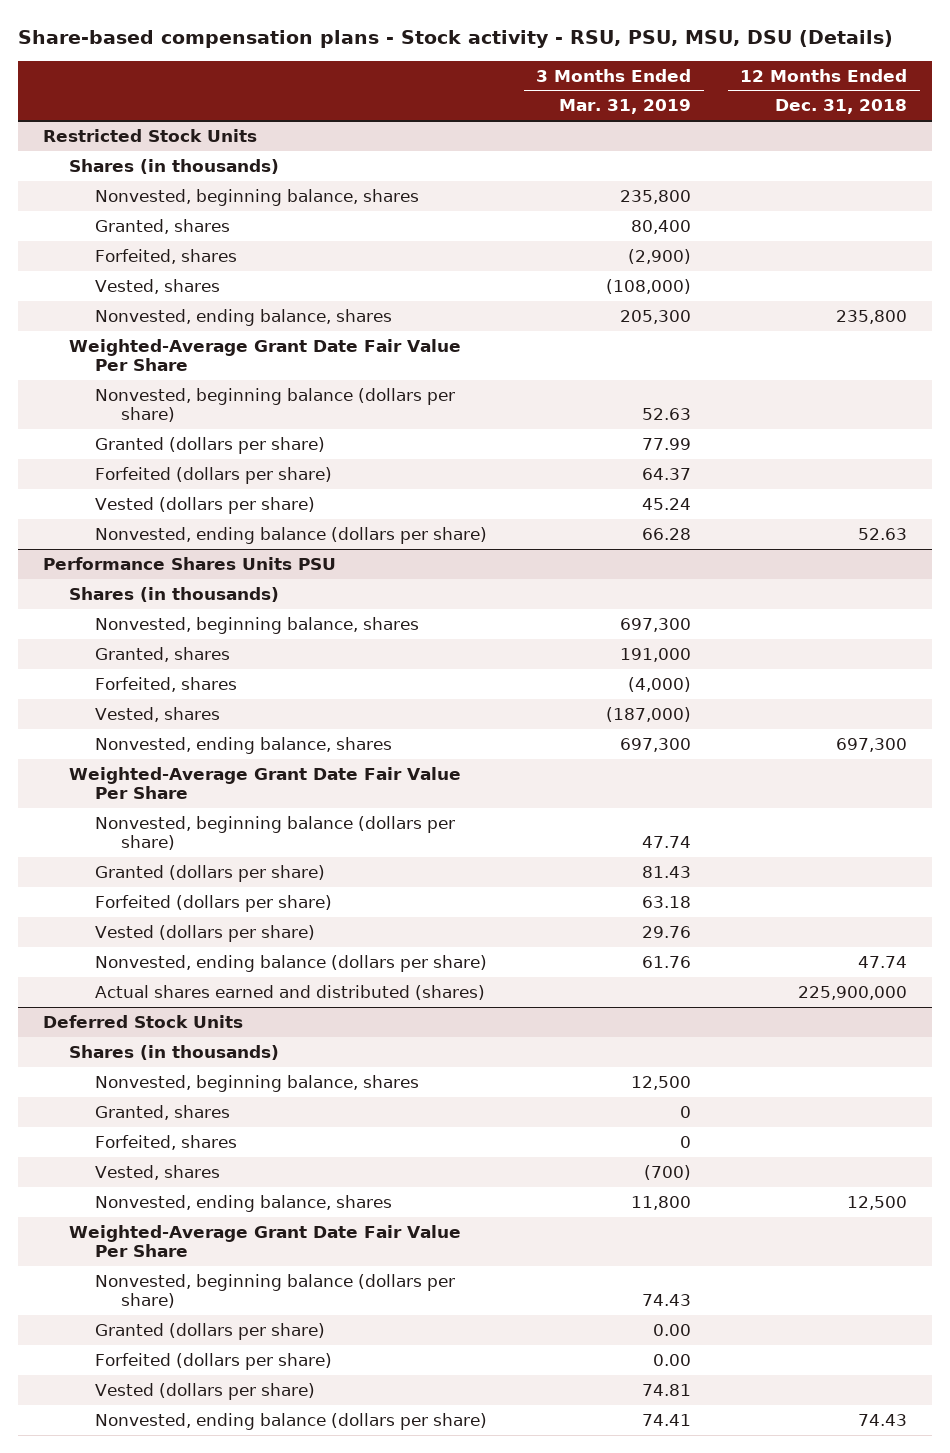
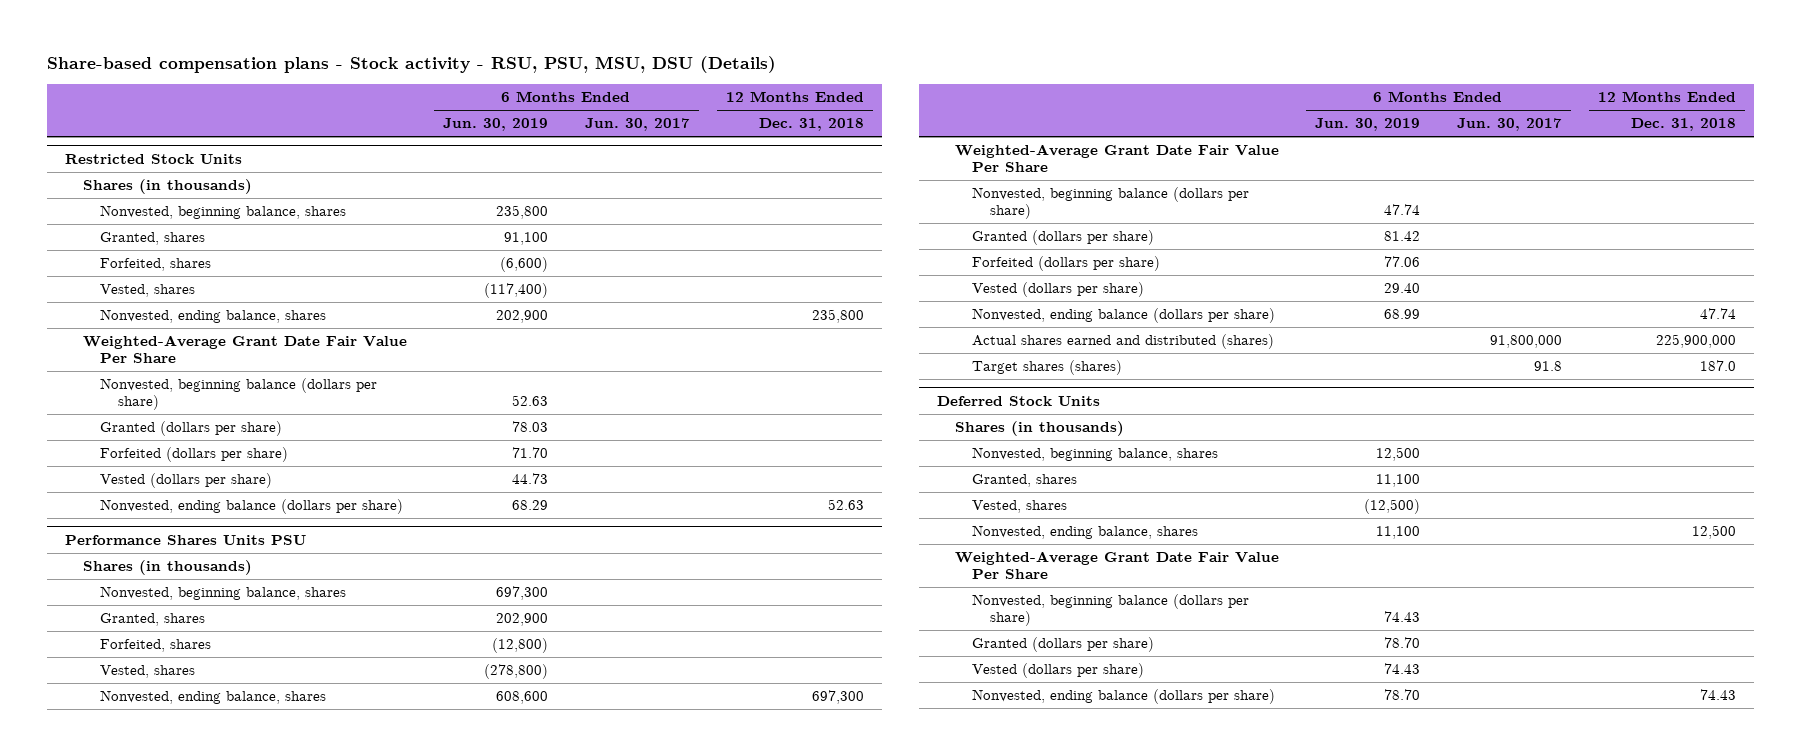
- | 3 Months Ended Mar. 31, 2019 | 12 Months Ended Dec. 31, 2018
+ | 6 Months Ended Jun. 30, 2019 | 6 Months Ended Jun. 30, 2017 | 12 Months Ended Dec. 31, 2018
@ Performance Shares Units PSU
+ Target shares (shares) | | 91.8 | 187.0
@ Deferred Stock Units
- Forfeited, shares | 0 |
- Forfeited (dollars per share) | 0.00 |

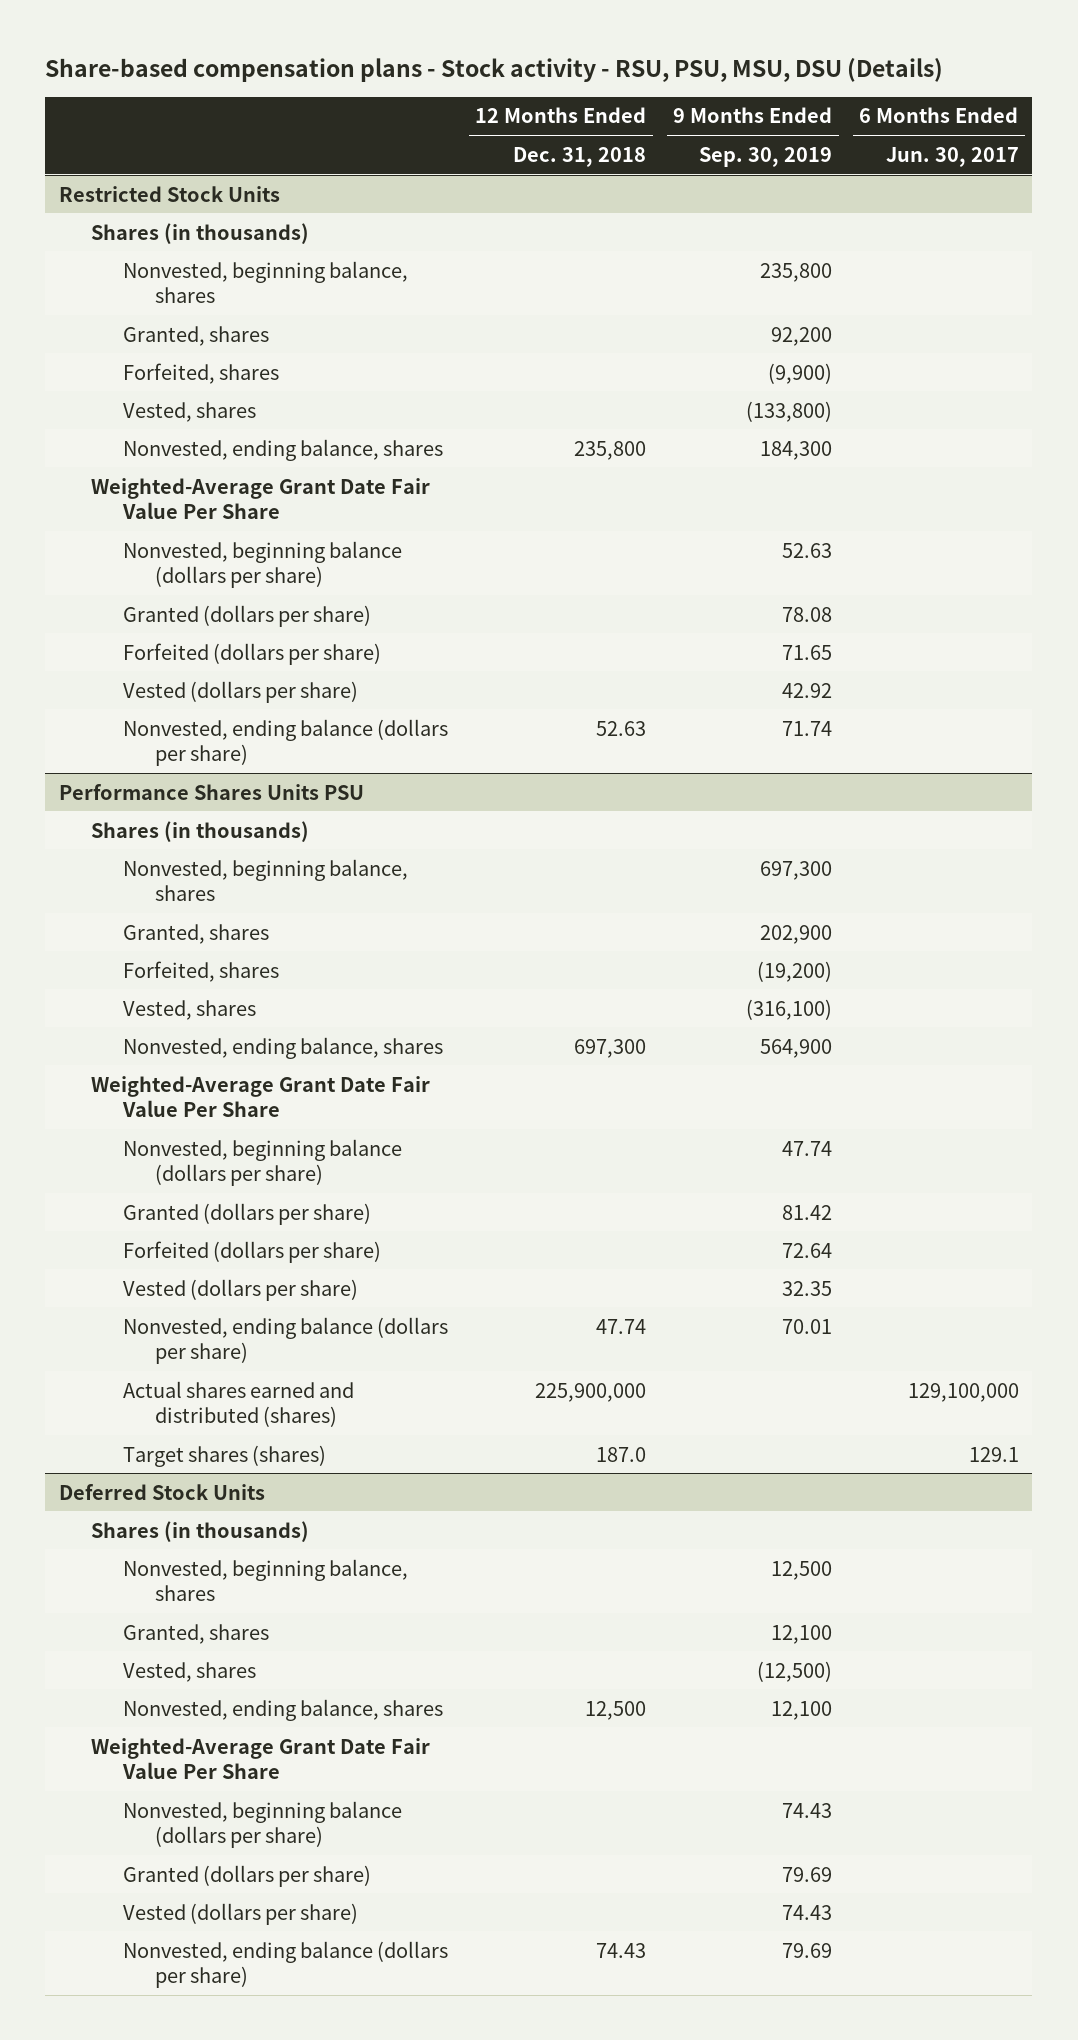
- | 6 Months Ended Jun. 30, 2019 | 6 Months Ended Jun. 30, 2017 | 12 Months Ended Dec. 31, 2018
+ | 12 Months Ended Dec. 31, 2018 | 9 Months Ended Sep. 30, 2019 | 6 Months Ended Jun. 30, 2017
@ Performance Shares Units PSU
- Actual shares earned and distributed (shares) | | 91,800,000 | 225,900,000
- Target shares (shares) | | 91.8 | 187.0
+ Actual shares earned and distributed (shares) | 225,900,000 | | 129,100,000
+ Target shares (shares) | 187.0 | | 129.1

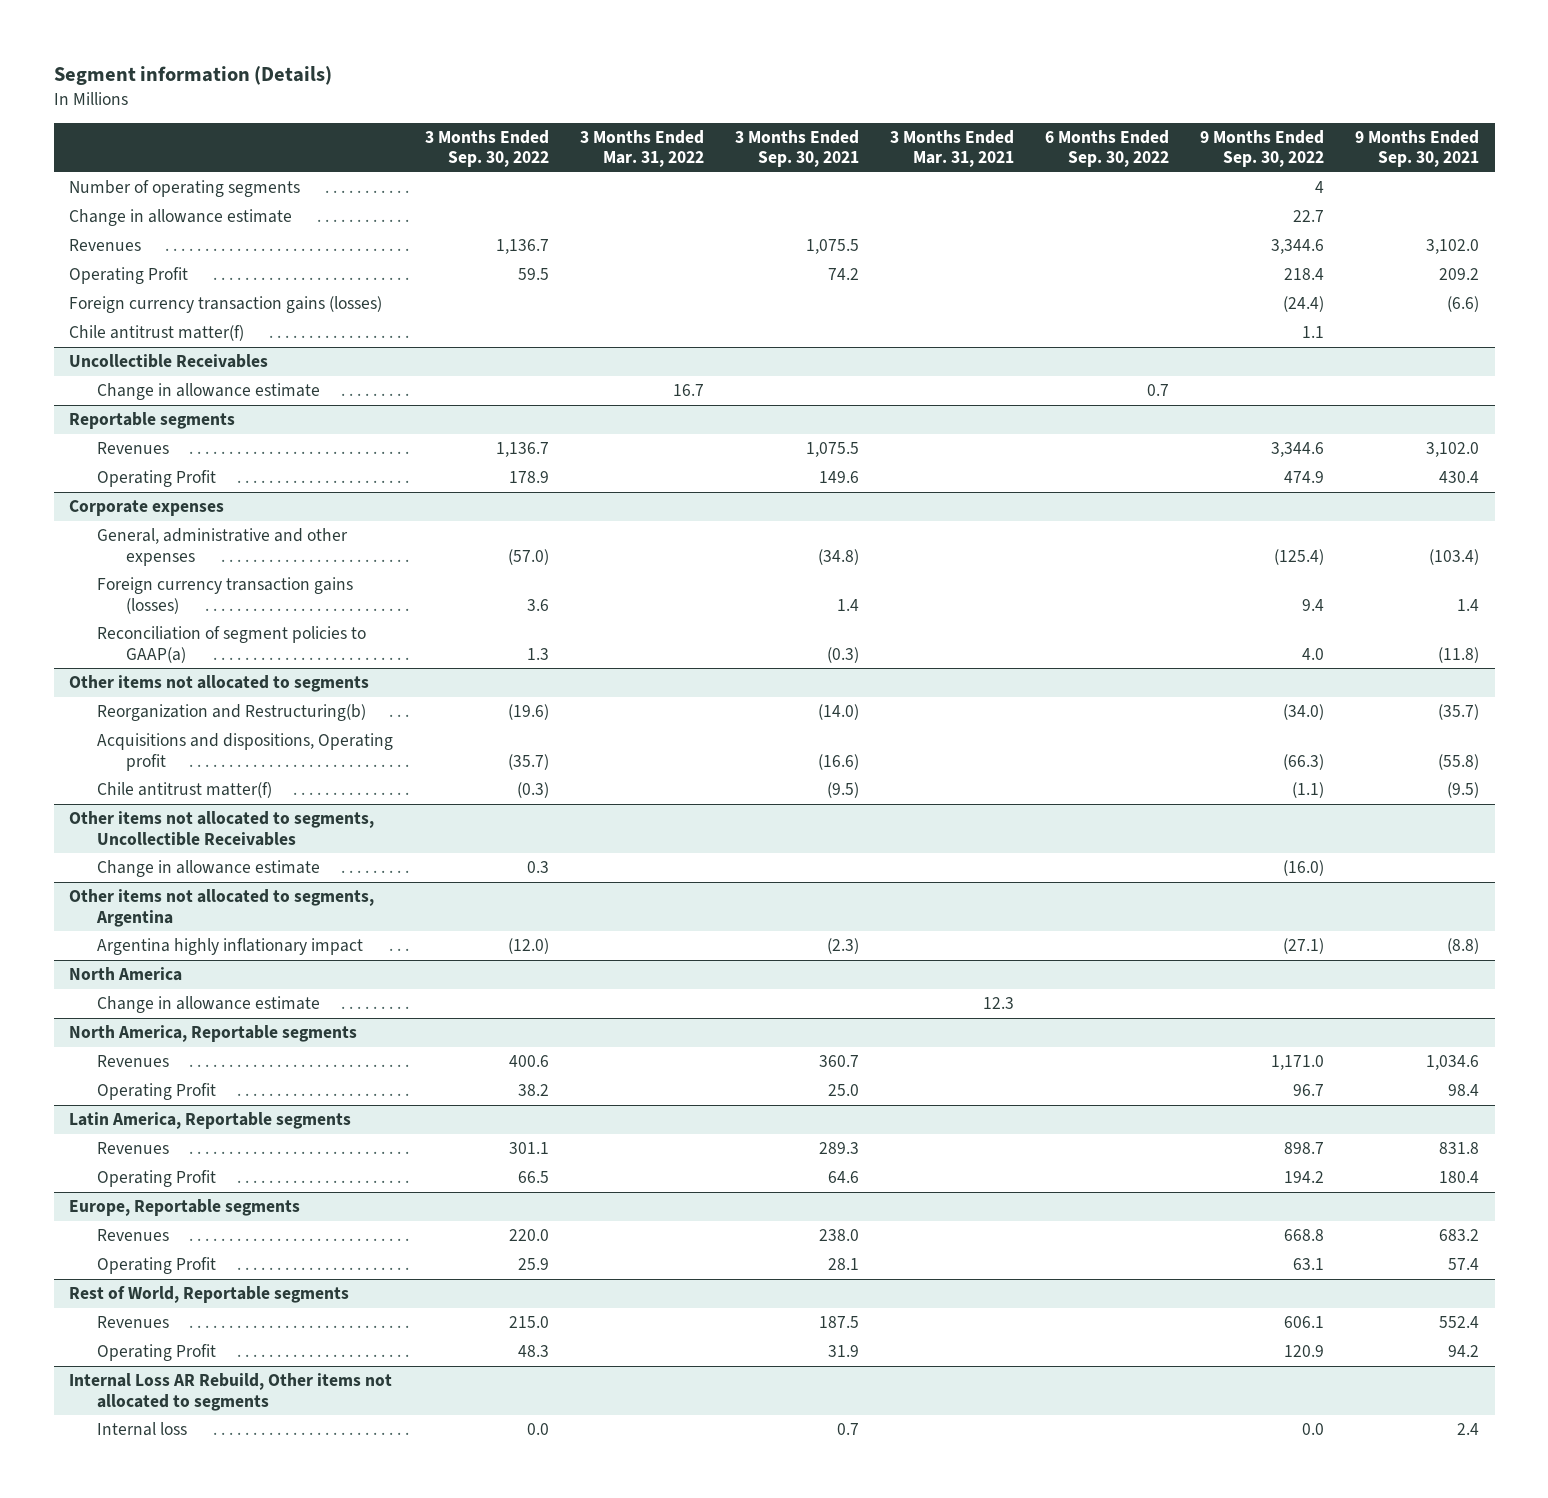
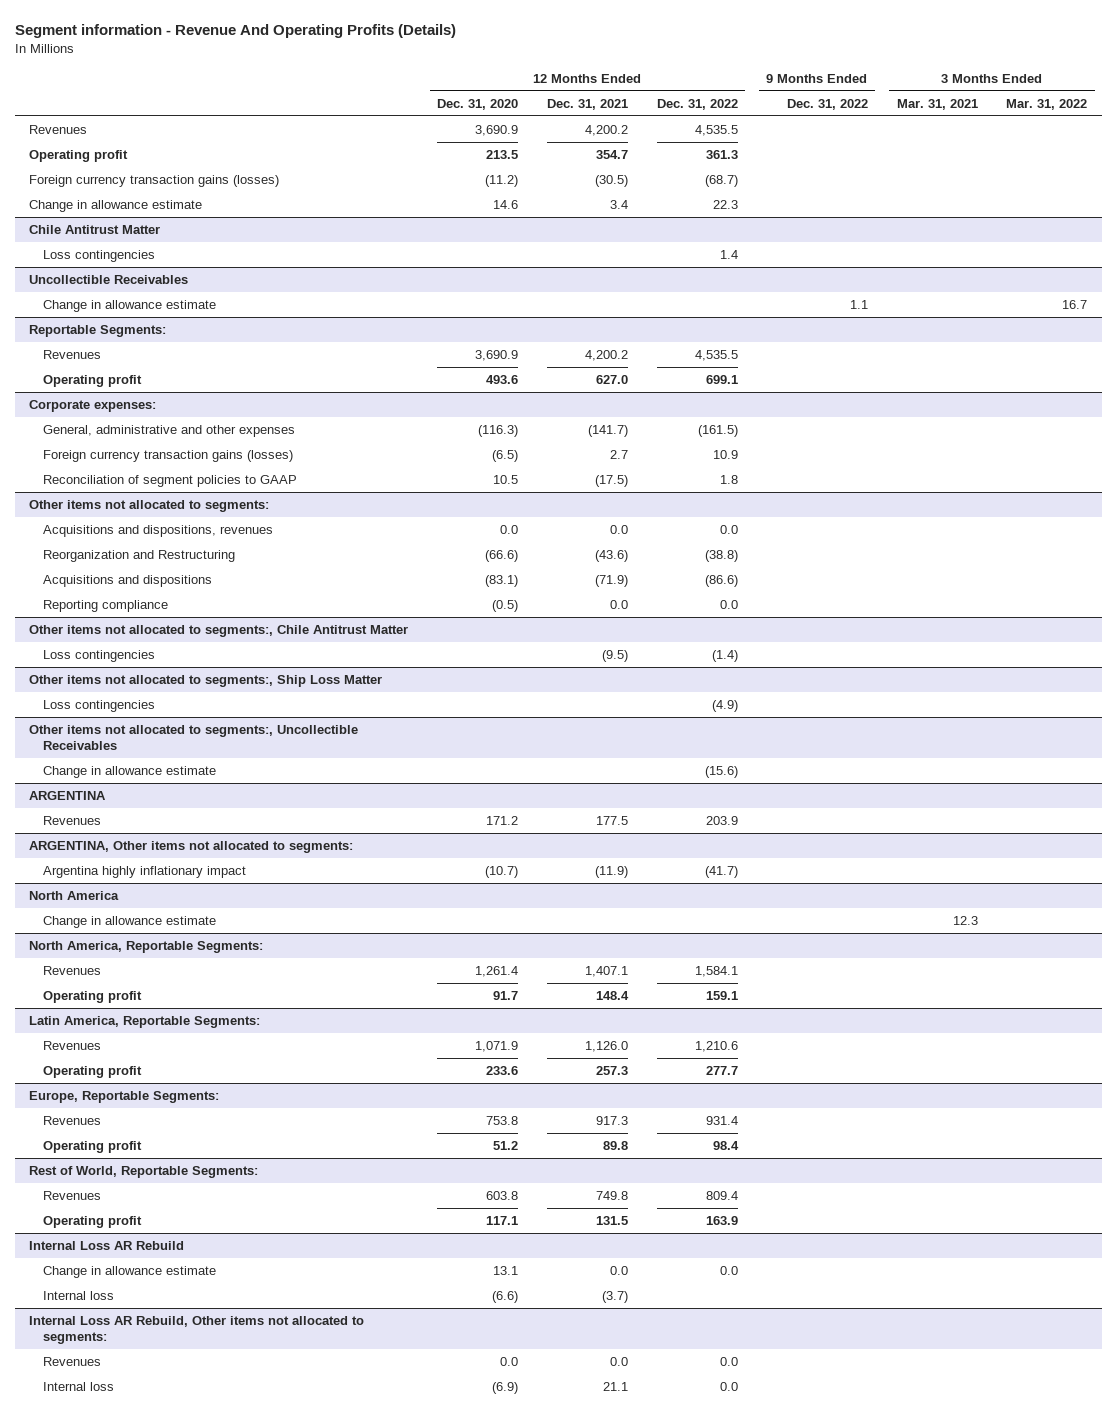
- Segment information (Details)
+ Segment information - Revenue And Operating Profits (Details)
- | 3 Months Ended Sep. 30, 2022 | 3 Months Ended Mar. 31, 2022 | 3 Months Ended Sep. 30, 2021 | 3 Months Ended Mar. 31, 2021 | 6 Months Ended Sep. 30, 2022 | 9 Months Ended Sep. 30, 2022 | 9 Months Ended Sep. 30, 2021
+ | 12 Months Ended Dec. 31, 2020 | 12 Months Ended Dec. 31, 2021 | 12 Months Ended Dec. 31, 2022 | 9 Months Ended Dec. 31, 2022 | 3 Months Ended Mar. 31, 2021 | 3 Months Ended Mar. 31, 2022
- Number of operating segments | | | | | | 4 |
- Operating Profit | 59.5 | | 74.2 | | | 218.4 | 209.2
+ Operating profit | 213.5 | 354.7 | 361.3 | | |
- Chile antitrust matter(f) | | | | | | 1.1 |
moved down: Change in allowance estimate | 14.6 | 3.4 | 22.3 | | |
+ Chile Antitrust Matter
+ Loss contingencies | | | 1.4 | | |
- Reportable segments
+ Reportable Segments:
- Operating Profit | 178.9 | | 149.6 | | | 474.9 | 430.4
- Corporate expenses
+ Operating profit | 493.6 | 627.0 | 699.1 | | |
+ Corporate expenses:
- Reconciliation of segment policies to GAAP(a) | 1.3 | | (0.3) | | | 4.0 | (11.8)
- Other items not allocated to segments
- Reorganization and Restructuring(b) | (19.6) | | (14.0) | | | (34.0) | (35.7)
- Acquisitions and dispositions, Operating profit | (35.7) | | (16.6) | | | (66.3) | (55.8)
- Chile antitrust matter(f) | (0.3) | | (9.5) | | | (1.1) | (9.5)
- Other items not allocated to segments, Uncollectible Receivables
+ Reconciliation of segment policies to GAAP | 10.5 | (17.5) | 1.8 | | |
+ Other items not allocated to segments:
+ Acquisitions and dispositions, revenues | 0.0 | 0.0 | 0.0 | | |
+ Reorganization and Restructuring | (66.6) | (43.6) | (38.8) | | |
+ Acquisitions and dispositions | (83.1) | (71.9) | (86.6) | | |
+ Reporting compliance | (0.5) | 0.0 | 0.0 | | |
+ Other items not allocated to segments:, Chile Antitrust Matter
+ Loss contingencies | | (9.5) | (1.4) | | |
+ Other items not allocated to segments:, Ship Loss Matter
+ Loss contingencies | | | (4.9) | | |
+ Other items not allocated to segments:, Uncollectible Receivables
- Other items not allocated to segments, Argentina
+ ARGENTINA
+ Revenues | 171.2 | 177.5 | 203.9 | | |
+ ARGENTINA, Other items not allocated to segments:
- North America, Reportable segments
+ North America, Reportable Segments:
- Operating Profit | 38.2 | | 25.0 | | | 96.7 | 98.4
- Latin America, Reportable segments
+ Operating profit | 91.7 | 148.4 | 159.1 | | |
+ Latin America, Reportable Segments:
- Operating Profit | 66.5 | | 64.6 | | | 194.2 | 180.4
- Europe, Reportable segments
+ Operating profit | 233.6 | 257.3 | 277.7 | | |
+ Europe, Reportable Segments:
- Operating Profit | 25.9 | | 28.1 | | | 63.1 | 57.4
- Rest of World, Reportable segments
+ Operating profit | 51.2 | 89.8 | 98.4 | | |
+ Rest of World, Reportable Segments:
- Operating Profit | 48.3 | | 31.9 | | | 120.9 | 94.2
- Internal Loss AR Rebuild, Other items not allocated to segments
+ Operating profit | 117.1 | 131.5 | 163.9 | | |
+ Internal Loss AR Rebuild
+ Change in allowance estimate | 13.1 | 0.0 | 0.0 | | |
+ Internal loss | (6.6) | (3.7) | | | |
+ Internal Loss AR Rebuild, Other items not allocated to segments:
+ Revenues | 0.0 | 0.0 | 0.0 | | |

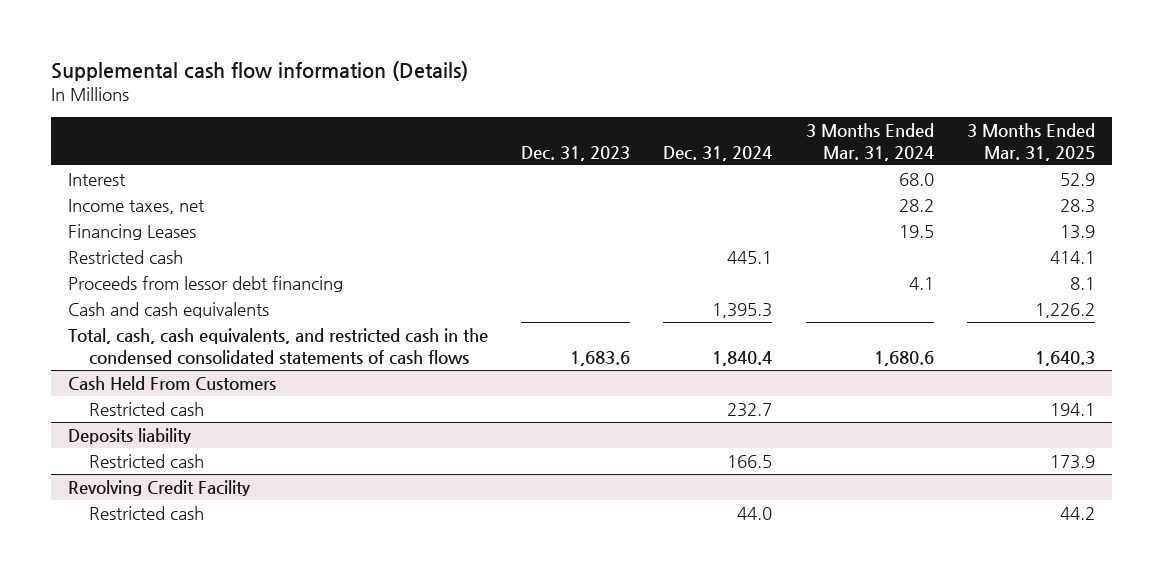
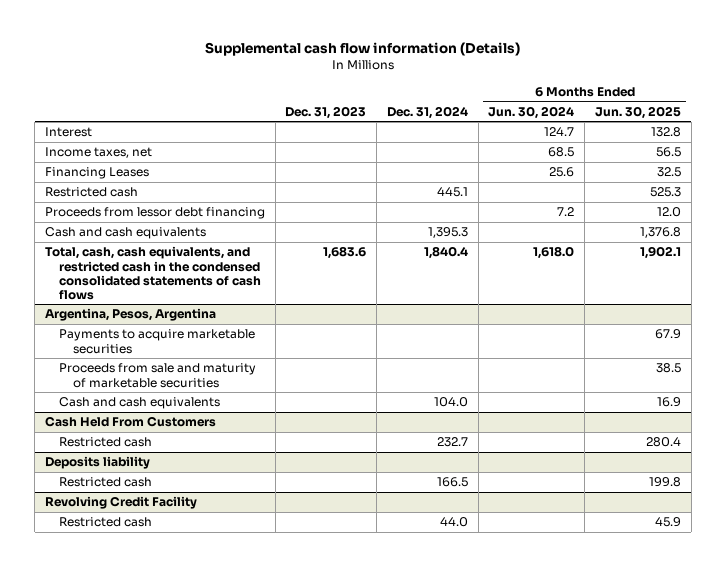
- | Dec. 31, 2023 | Dec. 31, 2024 | 3 Months Ended Mar. 31, 2024 | 3 Months Ended Mar. 31, 2025
+ | Dec. 31, 2023 | Dec. 31, 2024 | 6 Months Ended Jun. 30, 2024 | 6 Months Ended Jun. 30, 2025
+ Argentina, Pesos, Argentina
+ Payments to acquire marketable securities | | | | 67.9
+ Proceeds from sale and maturity of marketable securities | | | | 38.5
+ Cash and cash equivalents | | 104.0 | | 16.9

